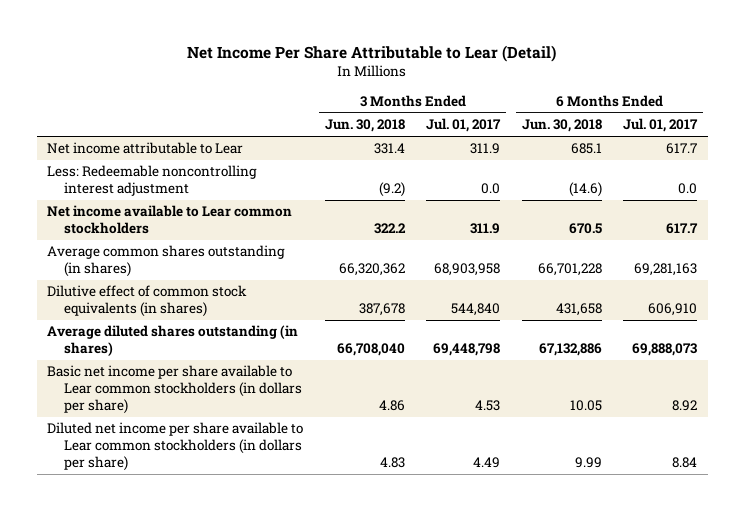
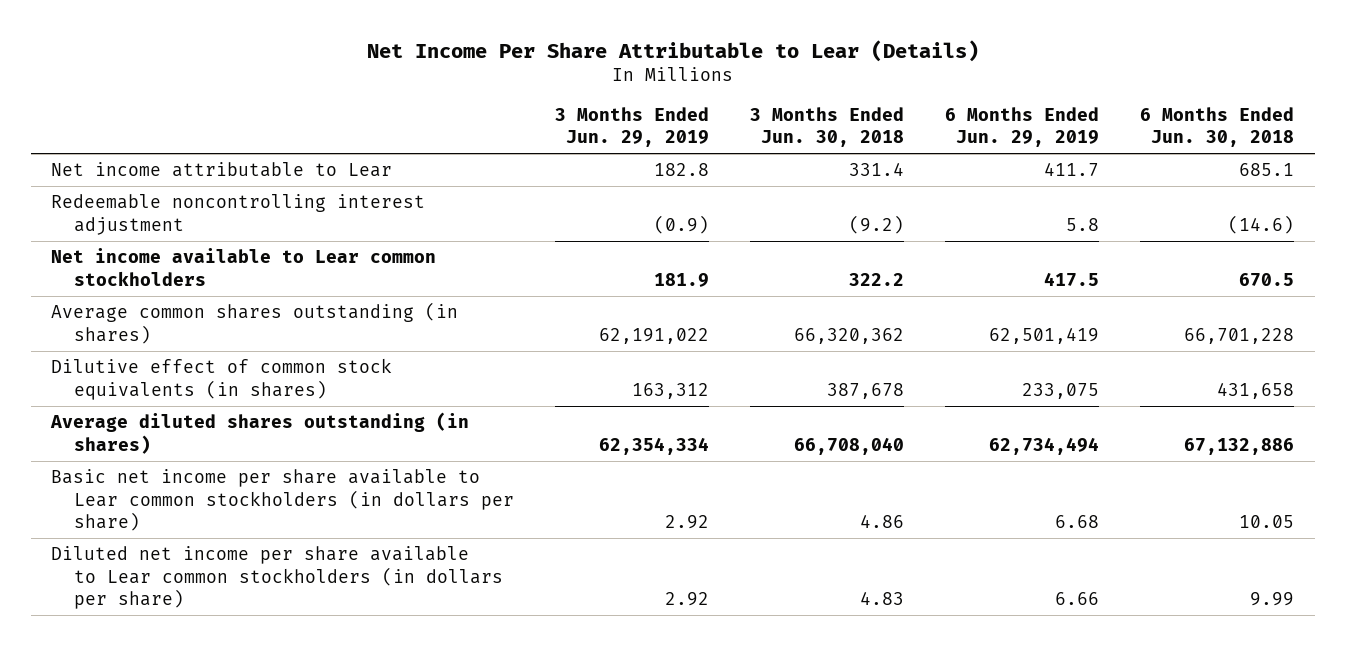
- Net Income Per Share Attributable to Lear (Detail)
+ Net Income Per Share Attributable to Lear (Details)
- | 3 Months Ended Jun. 30, 2018 | 3 Months Ended Jul. 01, 2017 | 6 Months Ended Jun. 30, 2018 | 6 Months Ended Jul. 01, 2017
+ | 3 Months Ended Jun. 29, 2019 | 3 Months Ended Jun. 30, 2018 | 6 Months Ended Jun. 29, 2019 | 6 Months Ended Jun. 30, 2018
- Less: Redeemable noncontrolling interest adjustment | (9.2) | 0.0 | (14.6) | 0.0
+ Redeemable noncontrolling interest adjustment | (0.9) | (9.2) | 5.8 | (14.6)

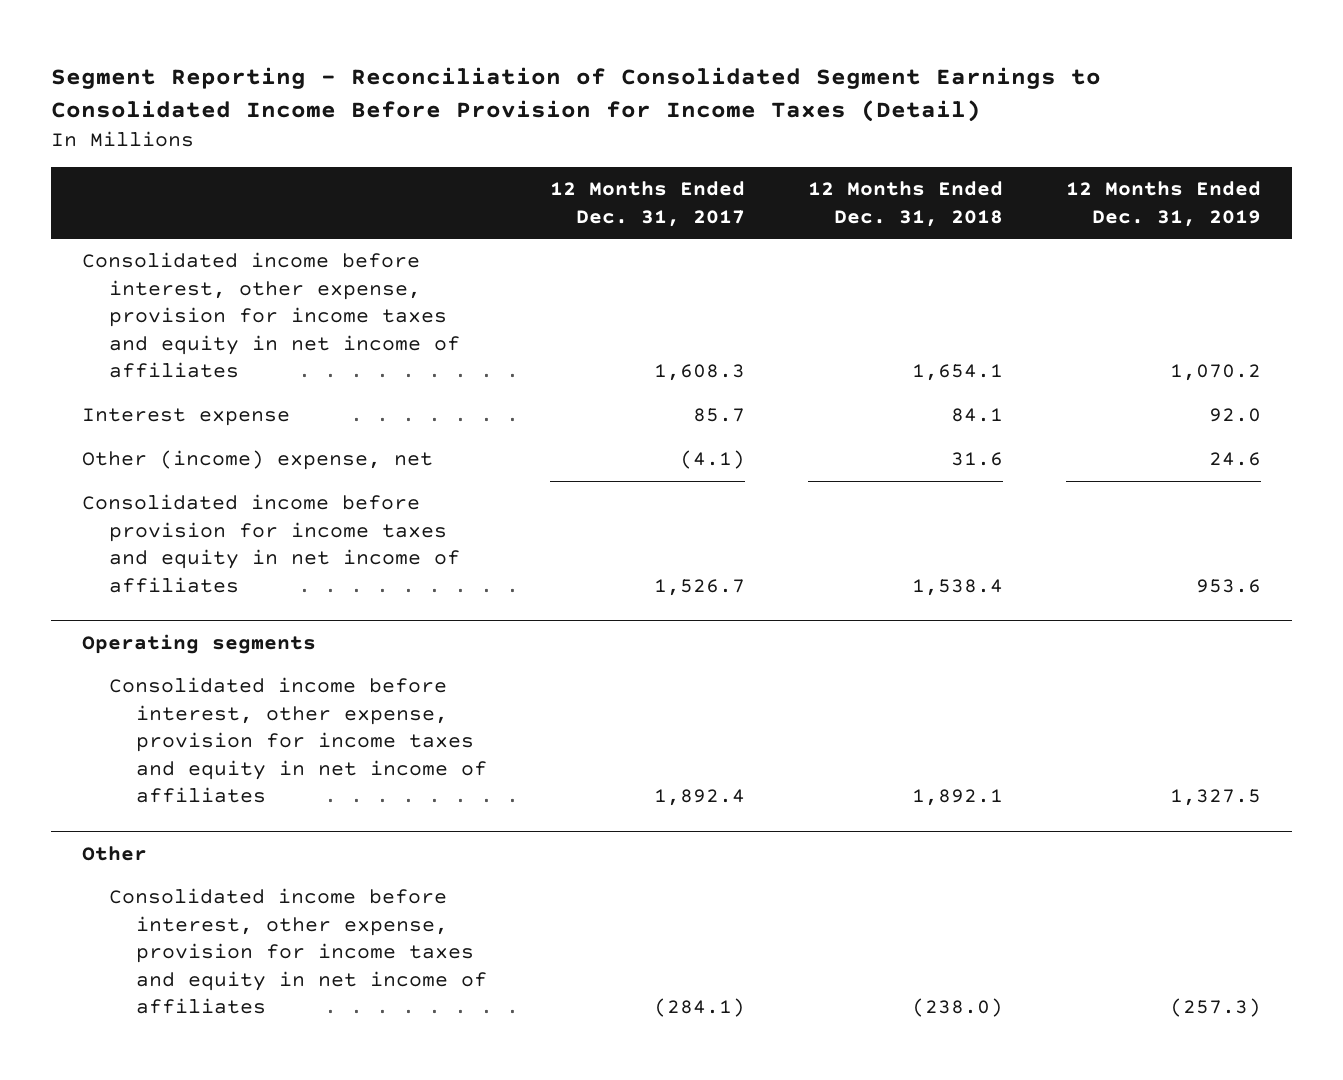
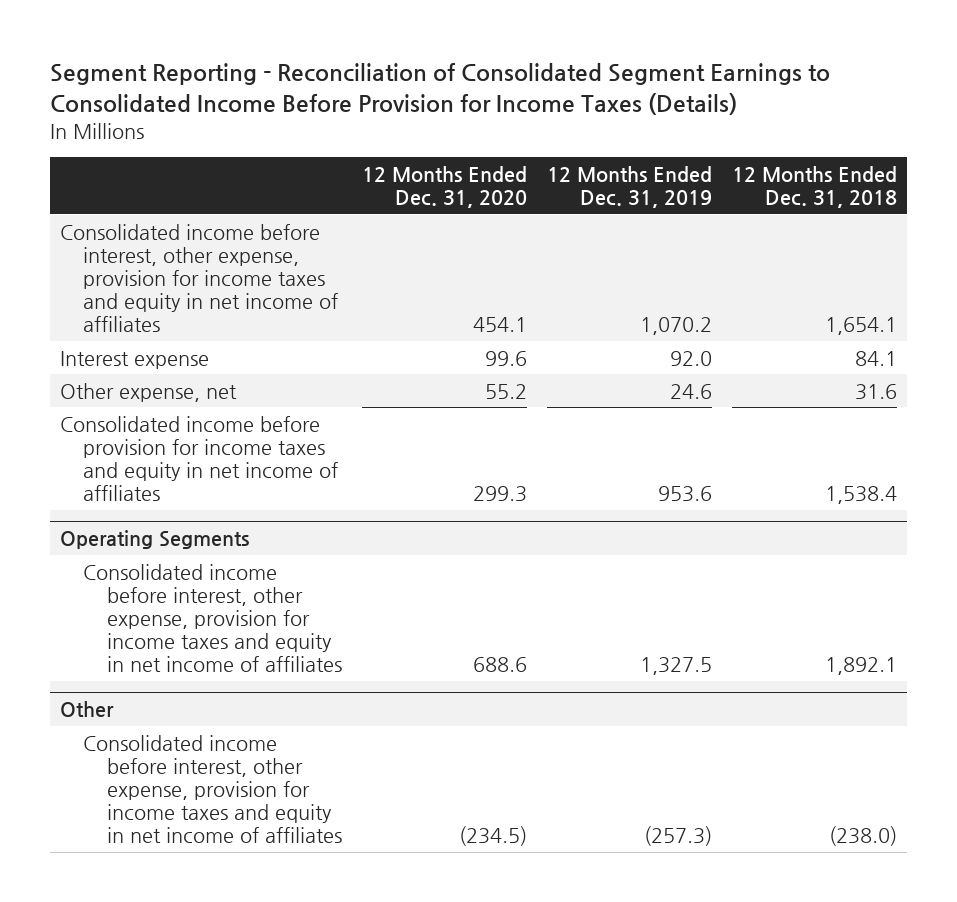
- Segment Reporting - Reconciliation of Consolidated Segment Earnings to Consolidated Income Before Provision for Income Taxes (Detail)
+ Segment Reporting - Reconciliation of Consolidated Segment Earnings to Consolidated Income Before Provision for Income Taxes (Details)
- | 12 Months Ended Dec. 31, 2017 | 12 Months Ended Dec. 31, 2018 | 12 Months Ended Dec. 31, 2019
+ | 12 Months Ended Dec. 31, 2020 | 12 Months Ended Dec. 31, 2019 | 12 Months Ended Dec. 31, 2018
- Other (income) expense, net | (4.1) | 31.6 | 24.6
+ Other expense, net | 55.2 | 24.6 | 31.6
- Operating segments
+ Operating Segments

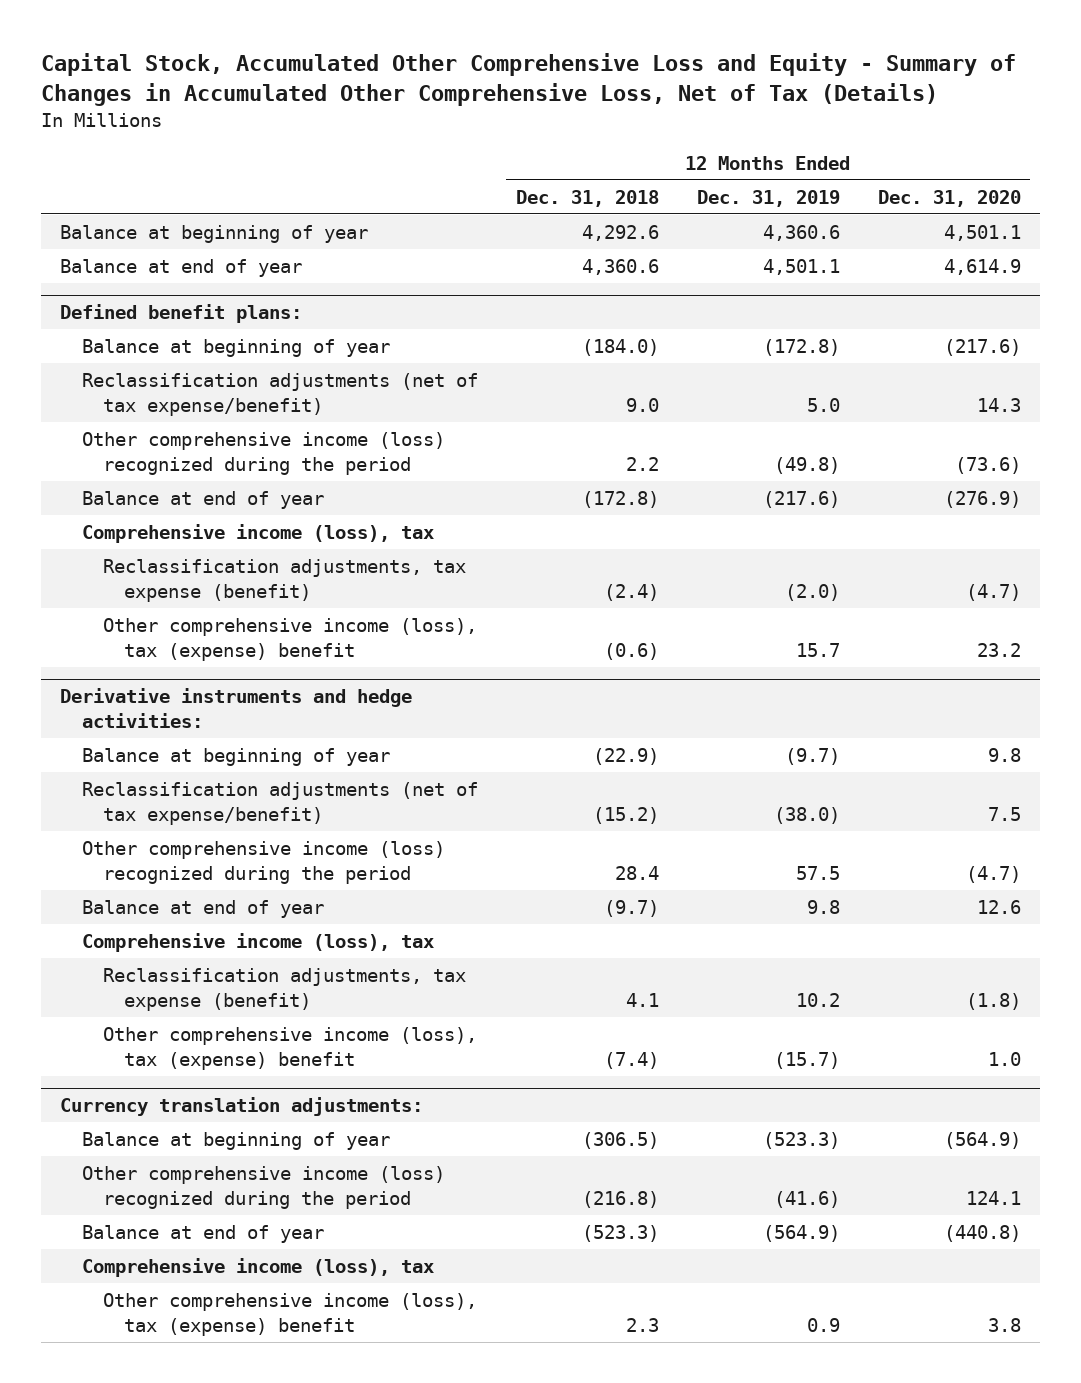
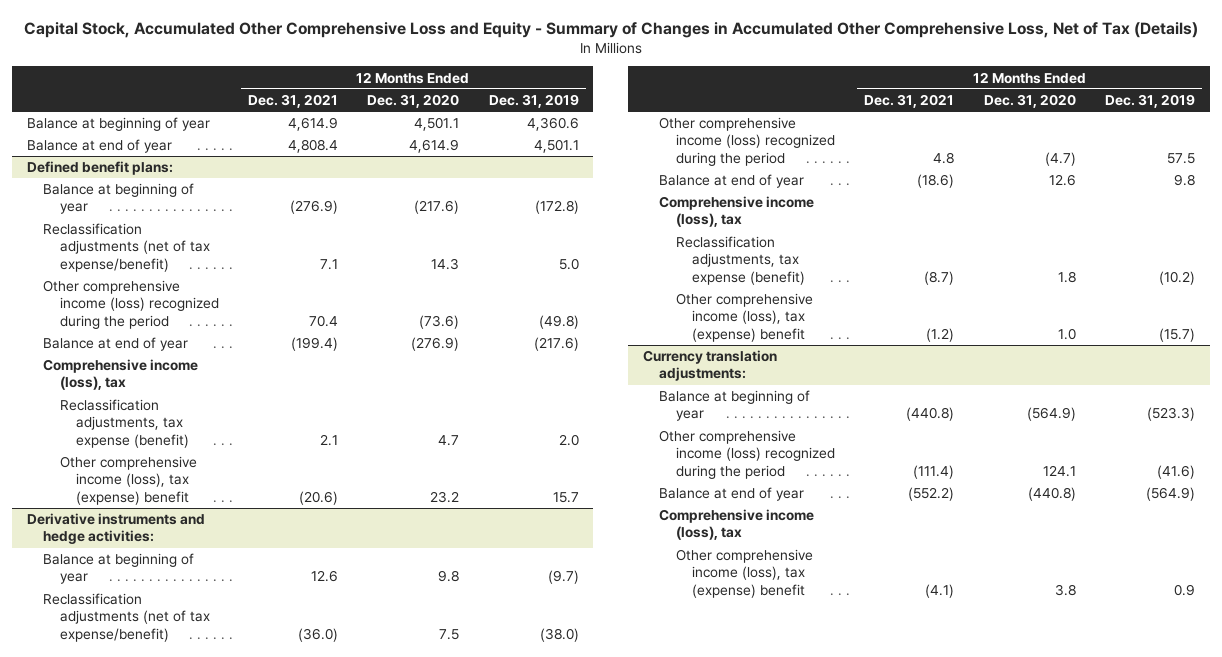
- | 12 Months Ended Dec. 31, 2018 | 12 Months Ended Dec. 31, 2019 | 12 Months Ended Dec. 31, 2020
+ | 12 Months Ended Dec. 31, 2021 | 12 Months Ended Dec. 31, 2020 | 12 Months Ended Dec. 31, 2019
@ Defined benefit plans:
- Reclassification adjustments, tax expense (benefit) | (2.4) | (2.0) | (4.7)
+ Reclassification adjustments, tax expense (benefit) | 2.1 | 4.7 | 2.0
@ Derivative instruments and hedge activities:
- Reclassification adjustments, tax expense (benefit) | 4.1 | 10.2 | (1.8)
+ Reclassification adjustments, tax expense (benefit) | (8.7) | 1.8 | (10.2)

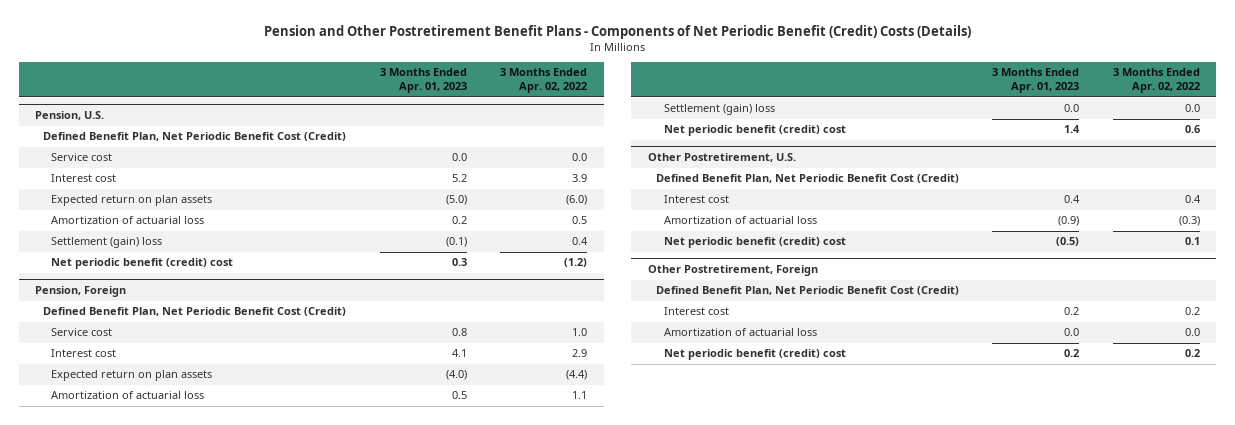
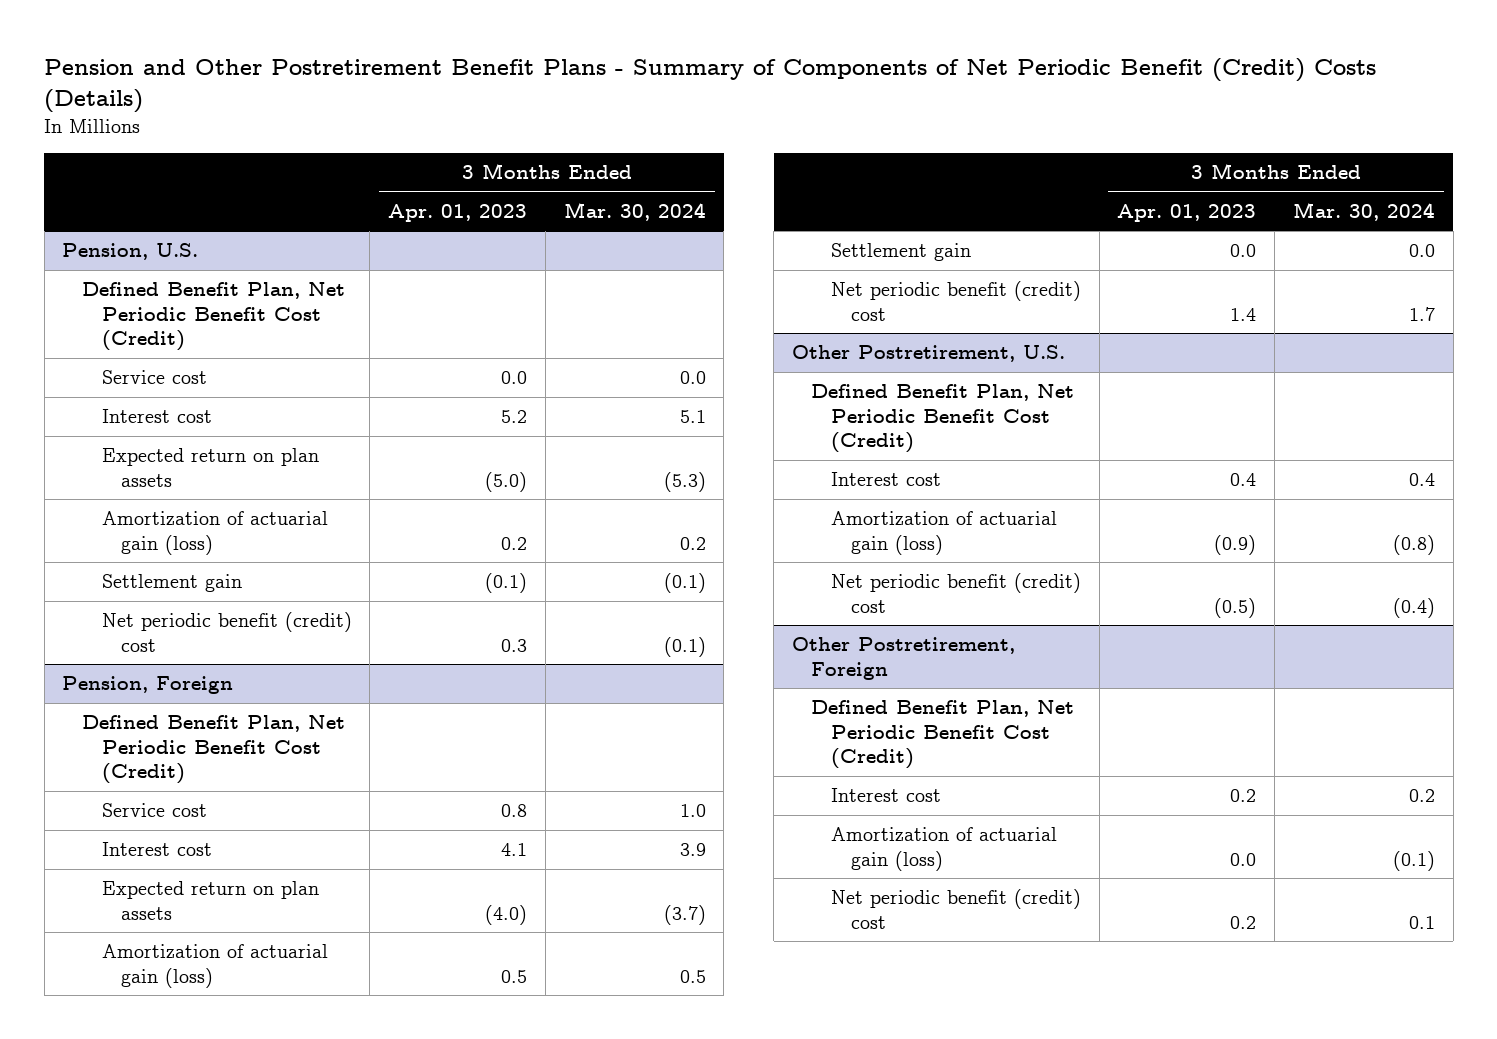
- Pension and Other Postretirement Benefit Plans - Components of Net Periodic Benefit (Credit) Costs (Details)
+ Pension and Other Postretirement Benefit Plans - Summary of Components of Net Periodic Benefit (Credit) Costs (Details)
- | 3 Months Ended Apr. 01, 2023 | 3 Months Ended Apr. 02, 2022
+ | 3 Months Ended Apr. 01, 2023 | 3 Months Ended Mar. 30, 2024
@ Pension, U.S.
- Amortization of actuarial loss | 0.2 | 0.5
- Settlement (gain) loss | (0.1) | 0.4
+ Amortization of actuarial gain (loss) | 0.2 | 0.2
+ Settlement gain | (0.1) | (0.1)
@ Pension, Foreign
- Amortization of actuarial loss | 0.5 | 1.1
- Settlement (gain) loss | 0.0 | 0.0
+ Amortization of actuarial gain (loss) | 0.5 | 0.5
+ Settlement gain | 0.0 | 0.0
@ Other Postretirement, U.S.
- Amortization of actuarial loss | (0.9) | (0.3)
+ Amortization of actuarial gain (loss) | (0.9) | (0.8)
@ Other Postretirement, Foreign
- Amortization of actuarial loss | 0.0 | 0.0
+ Amortization of actuarial gain (loss) | 0.0 | (0.1)

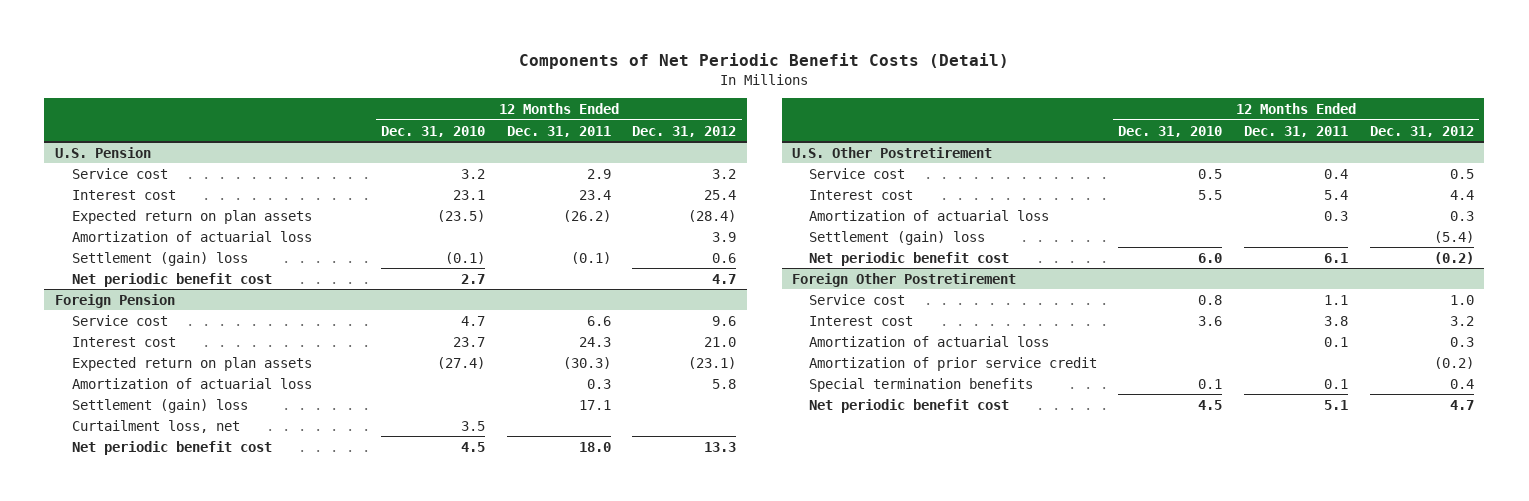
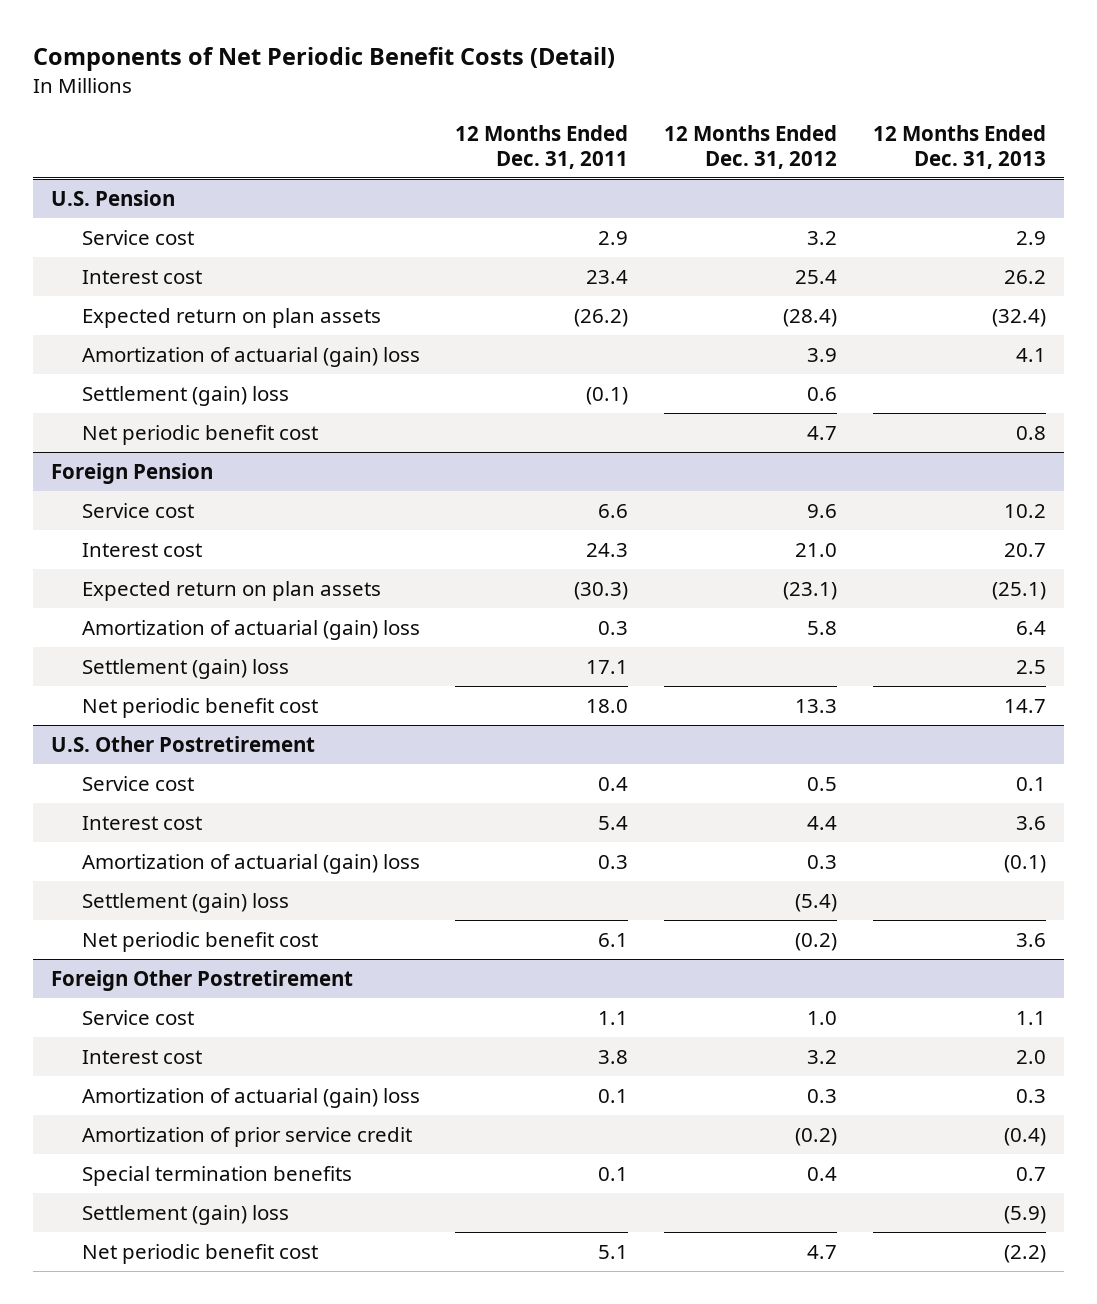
- | 12 Months Ended Dec. 31, 2010 | 12 Months Ended Dec. 31, 2011 | 12 Months Ended Dec. 31, 2012
+ | 12 Months Ended Dec. 31, 2011 | 12 Months Ended Dec. 31, 2012 | 12 Months Ended Dec. 31, 2013
@ U.S. Pension
- Amortization of actuarial loss | | | 3.9
+ Amortization of actuarial (gain) loss | | 3.9 | 4.1
@ Foreign Pension
- Amortization of actuarial loss | | 0.3 | 5.8
+ Amortization of actuarial (gain) loss | 0.3 | 5.8 | 6.4
- Curtailment loss, net | 3.5 | |
@ U.S. Other Postretirement
- Amortization of actuarial loss | | 0.3 | 0.3
+ Amortization of actuarial (gain) loss | 0.3 | 0.3 | (0.1)
@ Foreign Other Postretirement
- Amortization of actuarial loss | | 0.1 | 0.3
+ Amortization of actuarial (gain) loss | 0.1 | 0.3 | 0.3
+ Settlement (gain) loss | | | (5.9)

